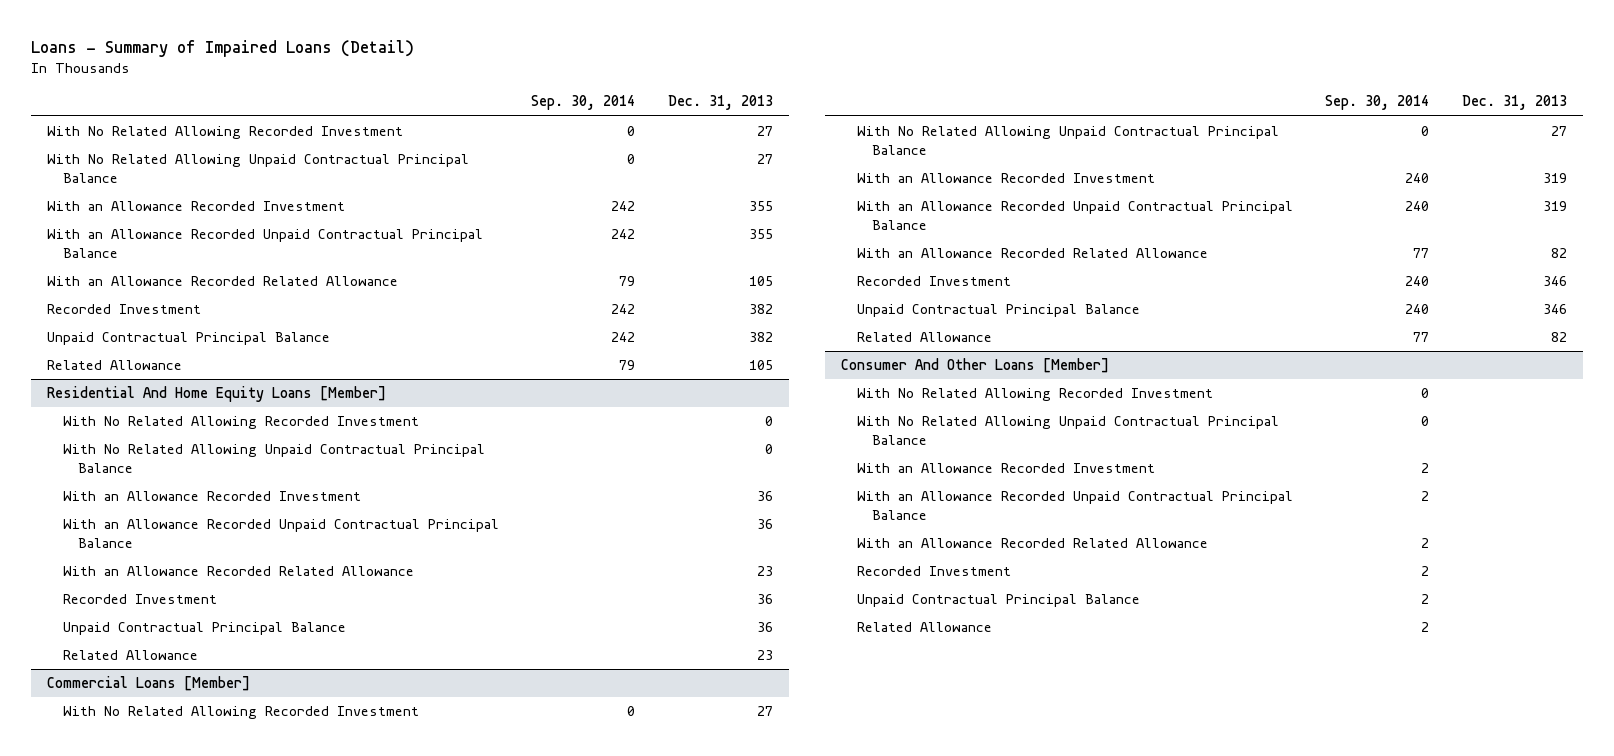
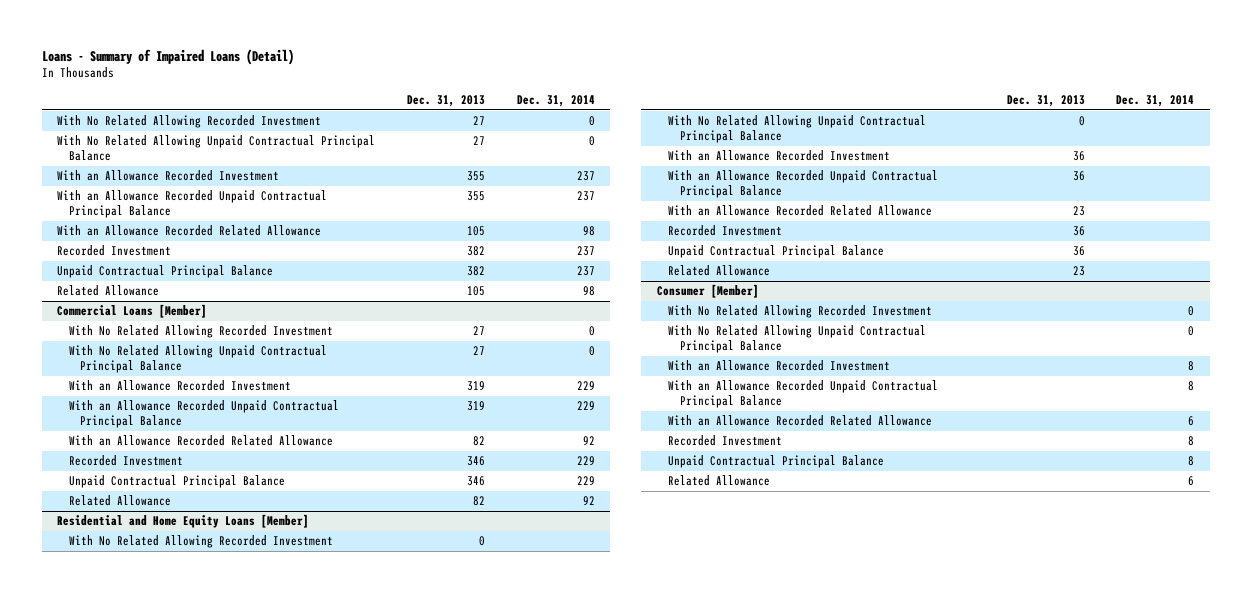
- | Sep. 30, 2014 | Dec. 31, 2013
+ | Dec. 31, 2013 | Dec. 31, 2014
- Residential And Home Equity Loans [Member]
- With No Related Allowing Recorded Investment | | 0
- With No Related Allowing Unpaid Contractual Principal Balance | | 0
- With an Allowance Recorded Investment | | 36
- With an Allowance Recorded Unpaid Contractual Principal Balance | | 36
- With an Allowance Recorded Related Allowance | | 23
- Recorded Investment | | 36
- Unpaid Contractual Principal Balance | | 36
- Related Allowance | | 23
- Consumer And Other Loans [Member]
+ Residential and Home Equity Loans [Member]
+ With No Related Allowing Recorded Investment | 0 |
+ With No Related Allowing Unpaid Contractual Principal Balance | 0 |
+ With an Allowance Recorded Investment | 36 |
+ With an Allowance Recorded Unpaid Contractual Principal Balance | 36 |
+ With an Allowance Recorded Related Allowance | 23 |
+ Recorded Investment | 36 |
+ Unpaid Contractual Principal Balance | 36 |
+ Related Allowance | 23 |
+ Consumer [Member]

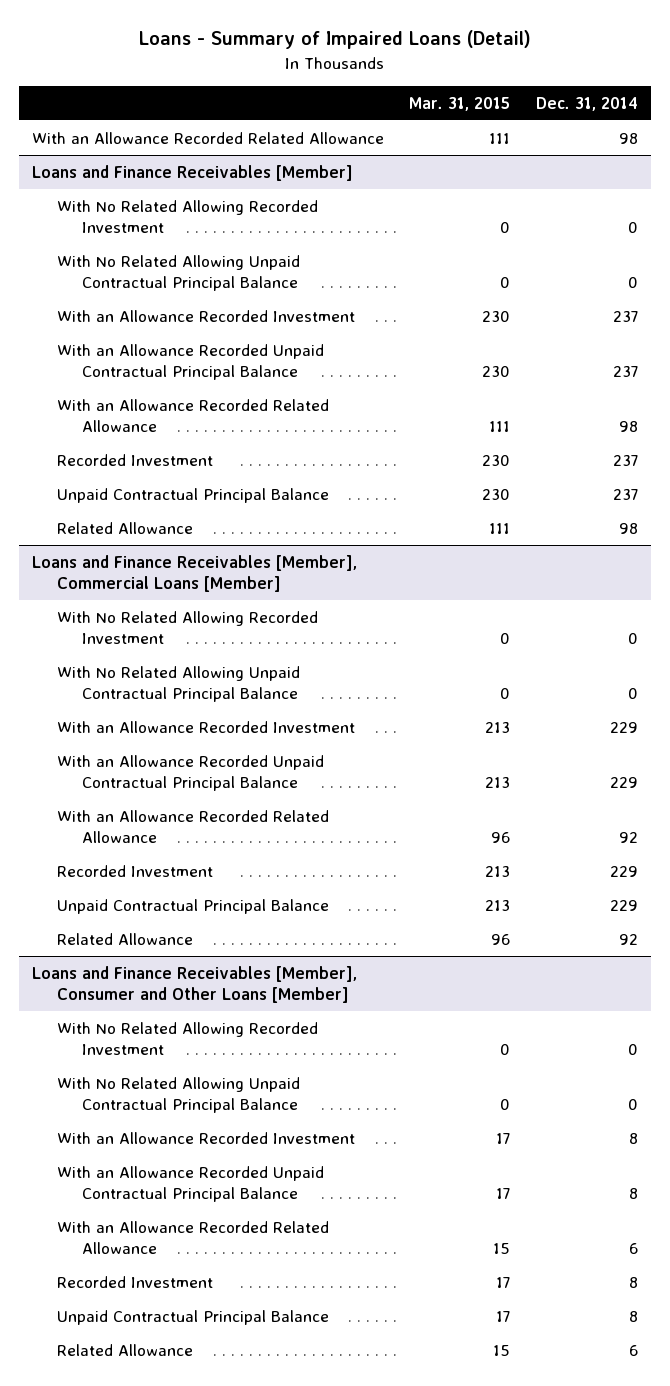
- | Dec. 31, 2013 | Dec. 31, 2014
+ | Mar. 31, 2015 | Dec. 31, 2014
+ With an Allowance Recorded Related Allowance | 111 | 98
+ Loans and Finance Receivables [Member]
- Commercial Loans [Member]
+ Loans and Finance Receivables [Member], Commercial Loans [Member]
- Residential and Home Equity Loans [Member]
- With No Related Allowing Recorded Investment | 0 |
- With No Related Allowing Unpaid Contractual Principal Balance | 0 |
- With an Allowance Recorded Investment | 36 |
- With an Allowance Recorded Unpaid Contractual Principal Balance | 36 |
- With an Allowance Recorded Related Allowance | 23 |
- Recorded Investment | 36 |
- Unpaid Contractual Principal Balance | 36 |
- Related Allowance | 23 |
- Consumer [Member]
+ Loans and Finance Receivables [Member], Consumer and Other Loans [Member]

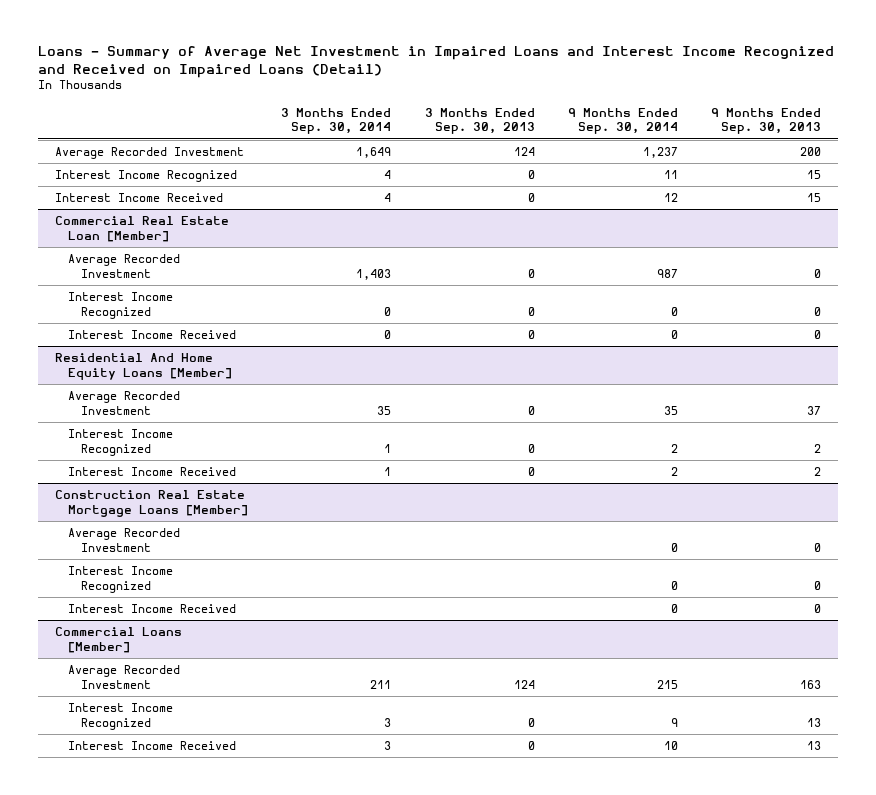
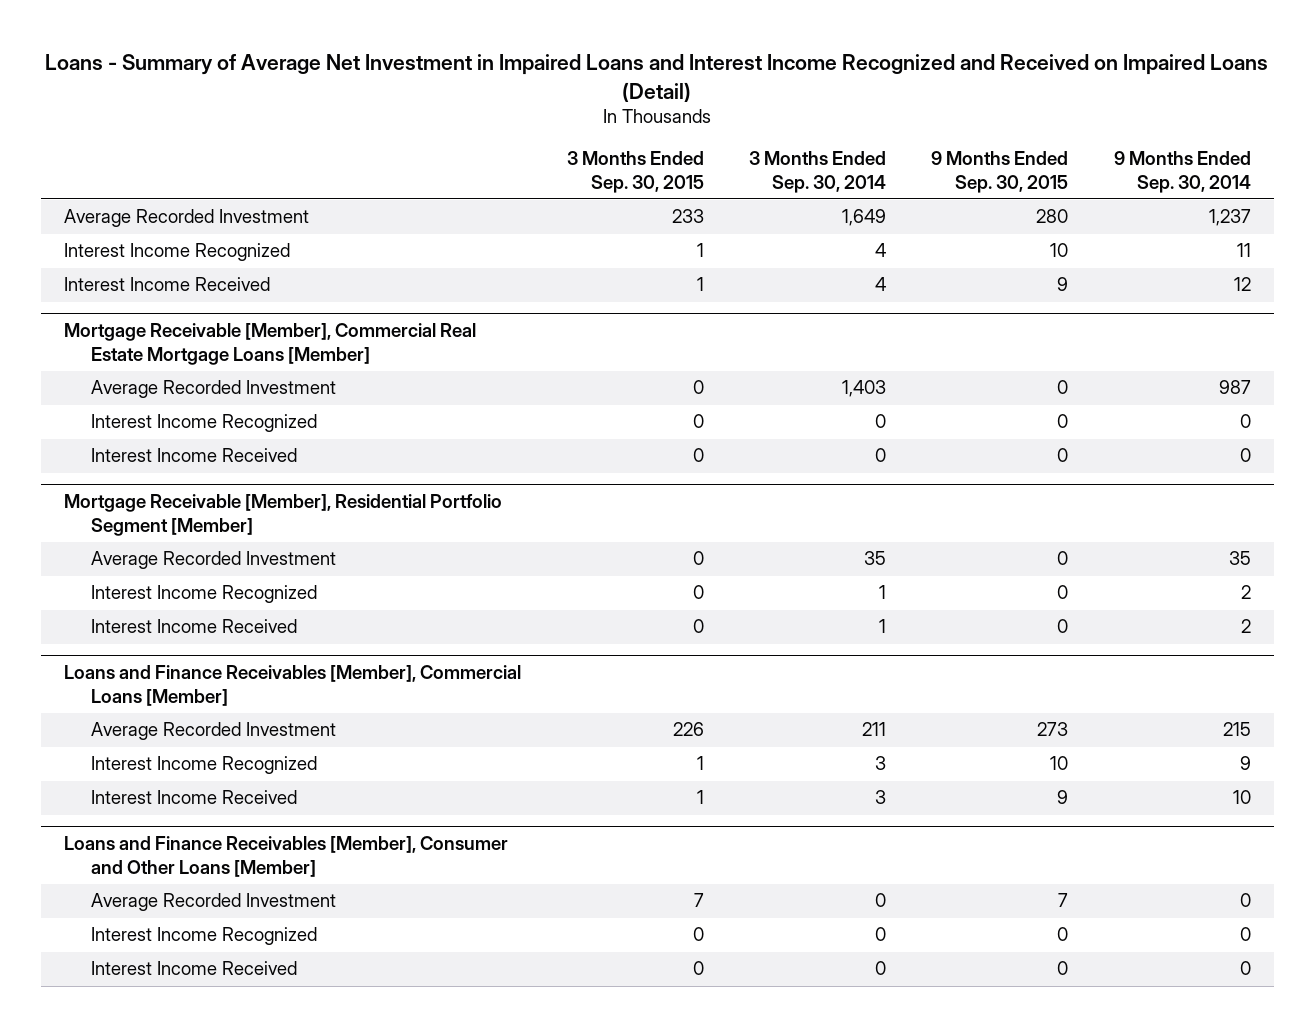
- | 3 Months Ended Sep. 30, 2014 | 3 Months Ended Sep. 30, 2013 | 9 Months Ended Sep. 30, 2014 | 9 Months Ended Sep. 30, 2013
+ | 3 Months Ended Sep. 30, 2015 | 3 Months Ended Sep. 30, 2014 | 9 Months Ended Sep. 30, 2015 | 9 Months Ended Sep. 30, 2014
- Commercial Real Estate Loan [Member]
+ Mortgage Receivable [Member], Commercial Real Estate Mortgage Loans [Member]
- Residential And Home Equity Loans [Member]
+ Mortgage Receivable [Member], Residential Portfolio Segment [Member]
- Construction Real Estate Mortgage Loans [Member]
- Average Recorded Investment | | | 0 | 0
- Interest Income Recognized | | | 0 | 0
- Interest Income Received | | | 0 | 0
- Commercial Loans [Member]
+ Loans and Finance Receivables [Member], Commercial Loans [Member]
+ Loans and Finance Receivables [Member], Consumer and Other Loans [Member]
+ Average Recorded Investment | 7 | 0 | 7 | 0
+ Interest Income Recognized | 0 | 0 | 0 | 0
+ Interest Income Received | 0 | 0 | 0 | 0

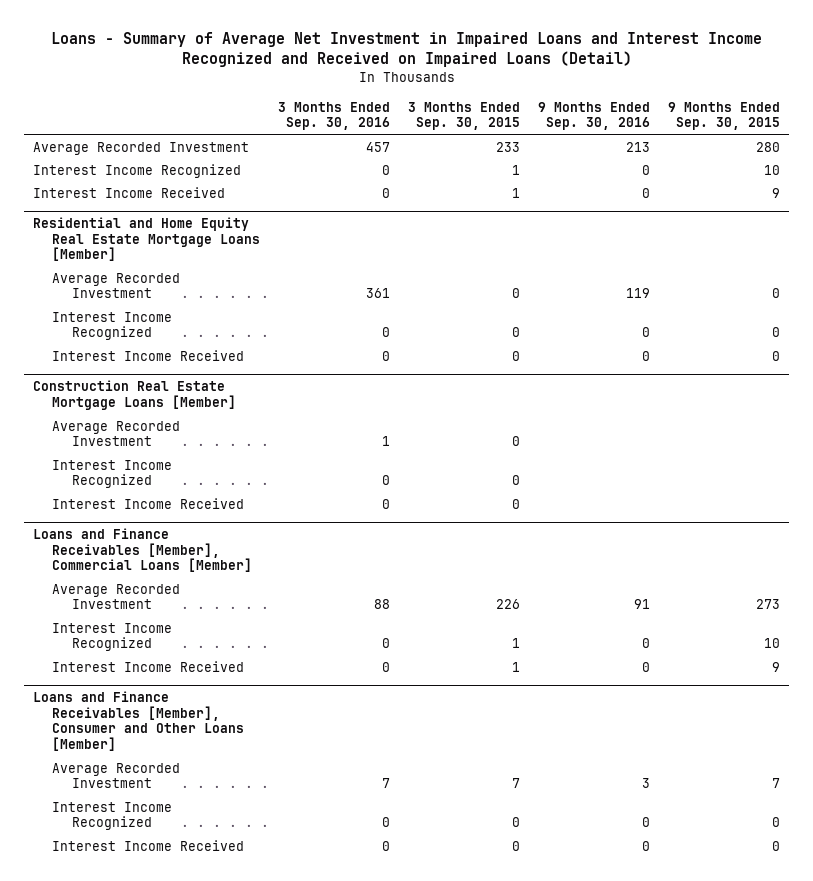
- | 3 Months Ended Sep. 30, 2015 | 3 Months Ended Sep. 30, 2014 | 9 Months Ended Sep. 30, 2015 | 9 Months Ended Sep. 30, 2014
+ | 3 Months Ended Sep. 30, 2016 | 3 Months Ended Sep. 30, 2015 | 9 Months Ended Sep. 30, 2016 | 9 Months Ended Sep. 30, 2015
- Mortgage Receivable [Member], Commercial Real Estate Mortgage Loans [Member]
- Average Recorded Investment | 0 | 1,403 | 0 | 987
- Interest Income Recognized | 0 | 0 | 0 | 0
- Interest Income Received | 0 | 0 | 0 | 0
- Mortgage Receivable [Member], Residential Portfolio Segment [Member]
+ Residential and Home Equity Real Estate Mortgage Loans [Member]
+ Construction Real Estate Mortgage Loans [Member]
+ Average Recorded Investment | 1 | 0 | |
+ Interest Income Recognized | 0 | 0 | |
+ Interest Income Received | 0 | 0 | |

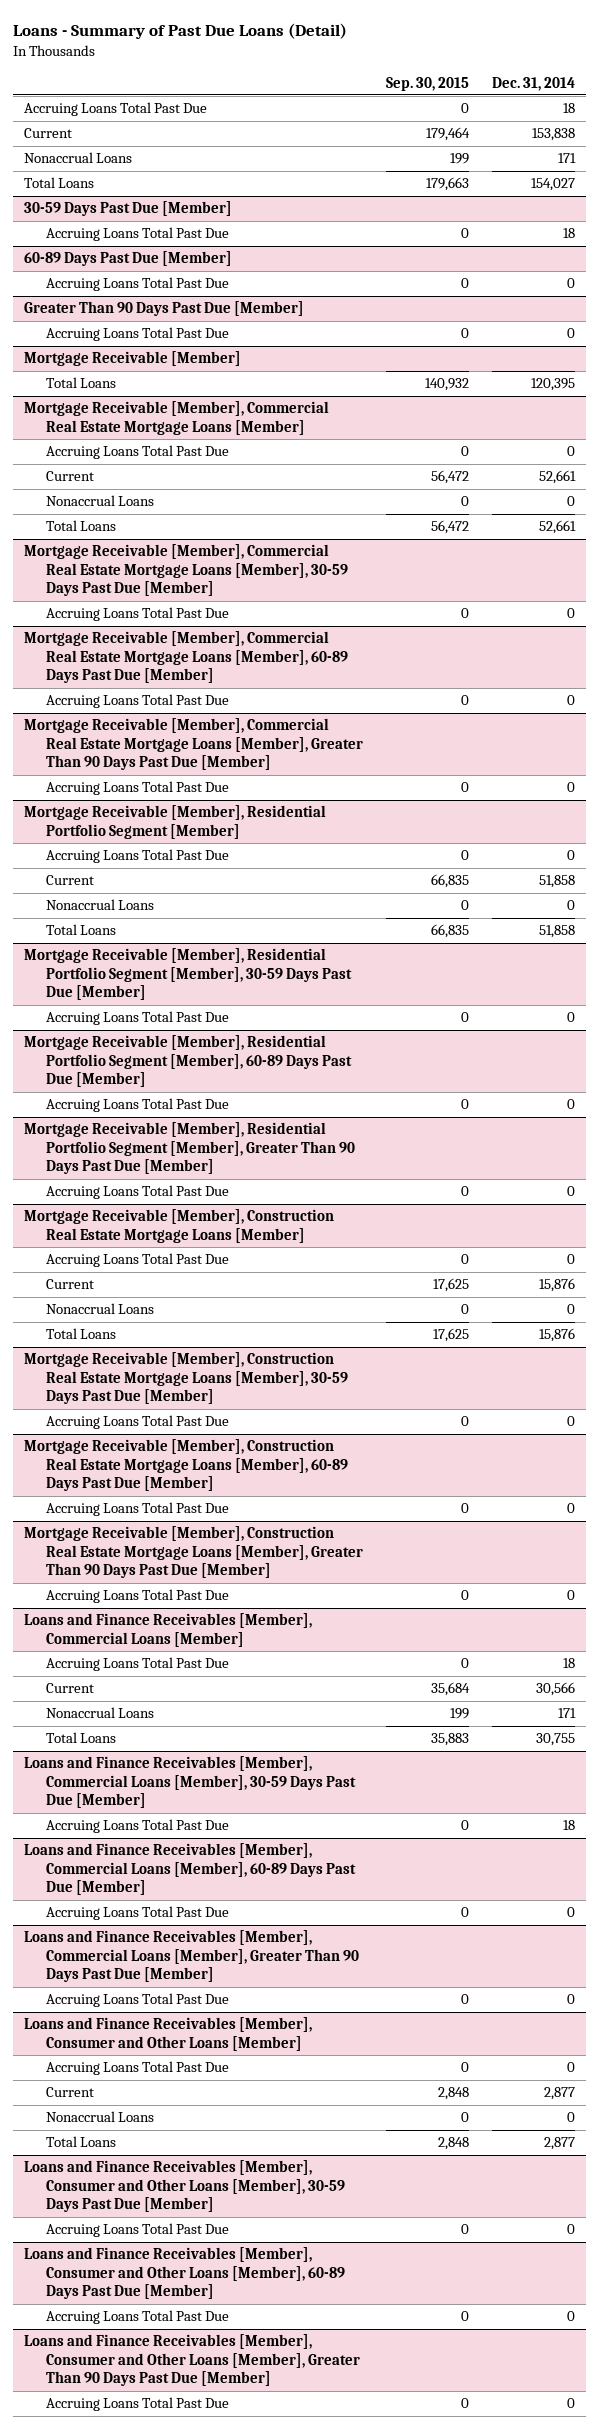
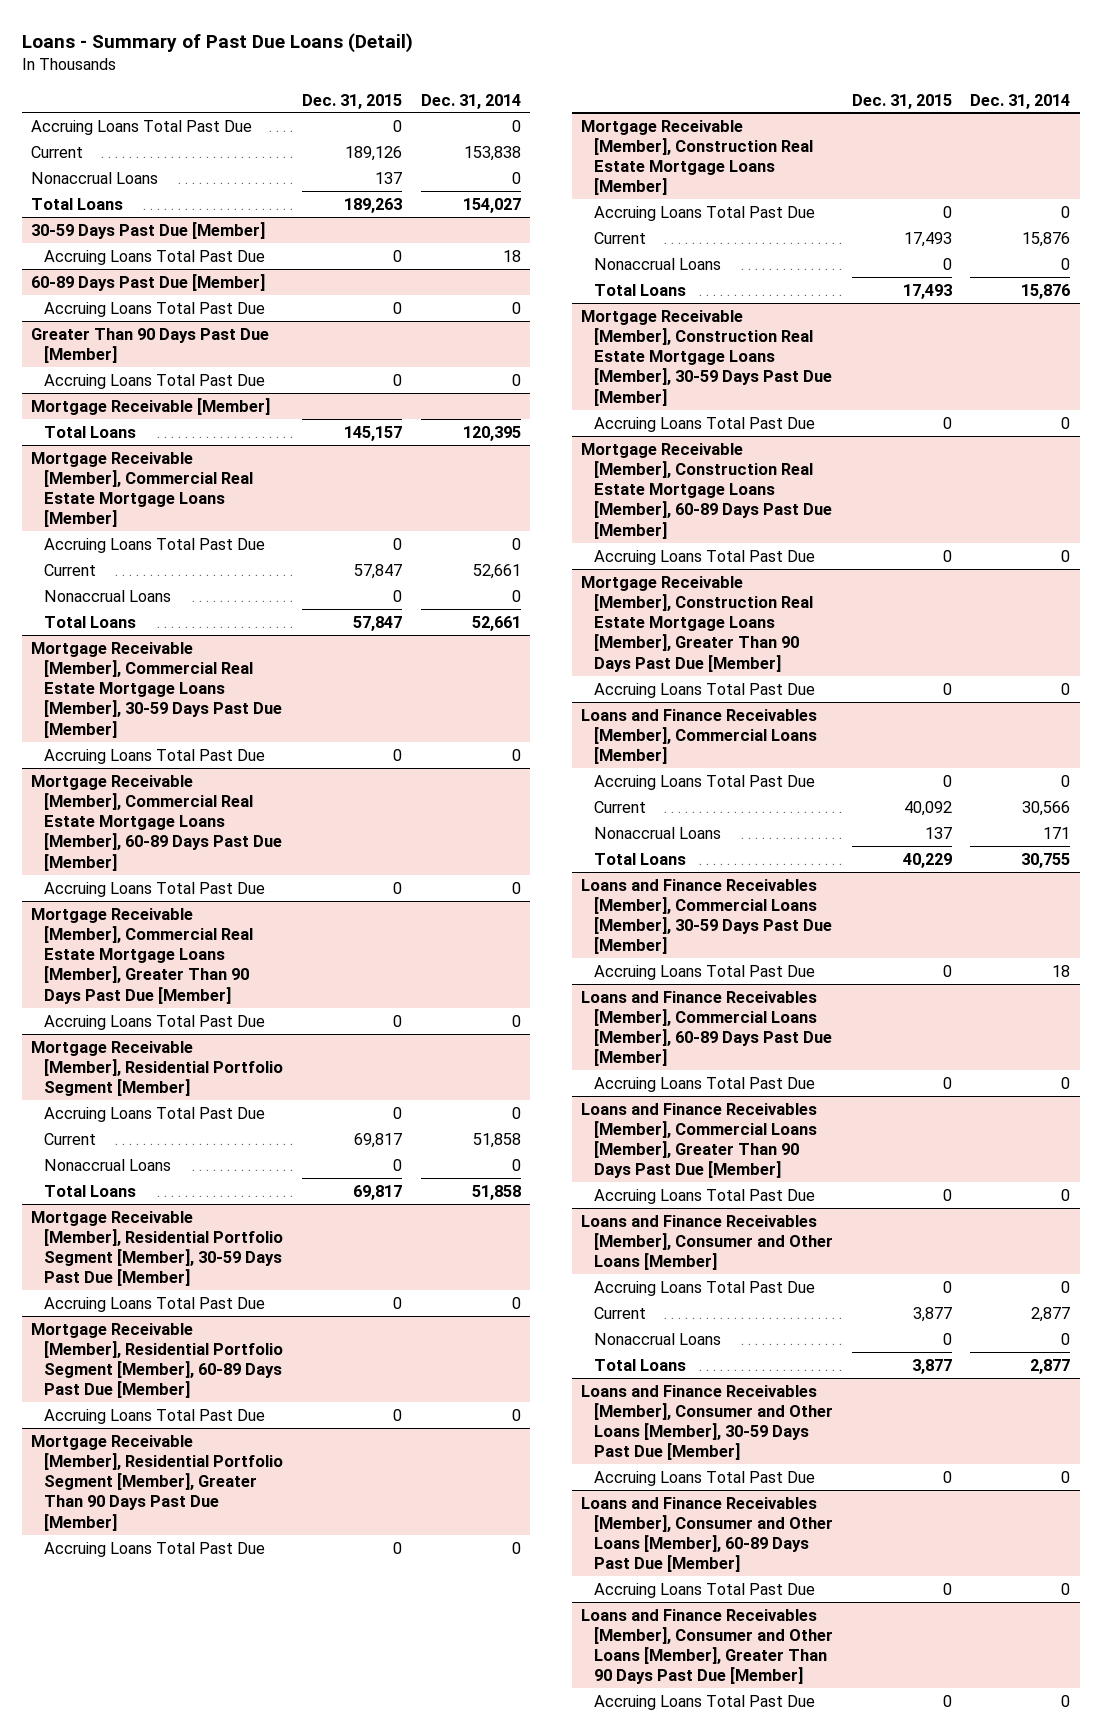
- | Sep. 30, 2015 | Dec. 31, 2014
+ | Dec. 31, 2015 | Dec. 31, 2014
- Accruing Loans Total Past Due | 0 | 18
+ Accruing Loans Total Past Due | 0 | 0
- Nonaccrual Loans | 199 | 171
+ Nonaccrual Loans | 137 | 0
@ Loans and Finance Receivables [Member], Commercial Loans [Member]
- Accruing Loans Total Past Due | 0 | 18
+ Accruing Loans Total Past Due | 0 | 0

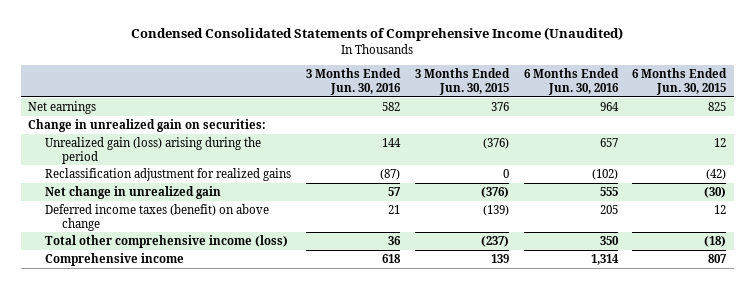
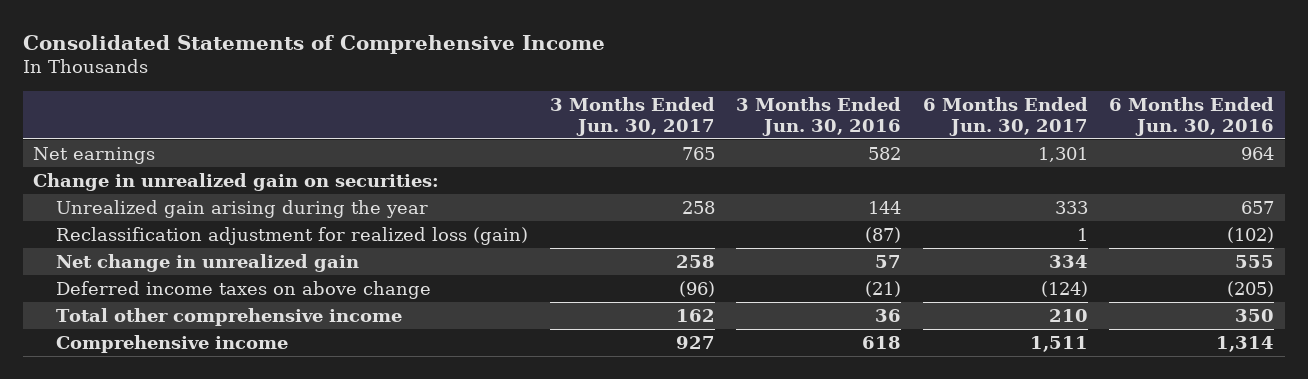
- Condensed Consolidated Statements of Comprehensive Income (Unaudited)
+ Consolidated Statements of Comprehensive Income
- | 3 Months Ended Jun. 30, 2016 | 3 Months Ended Jun. 30, 2015 | 6 Months Ended Jun. 30, 2016 | 6 Months Ended Jun. 30, 2015
+ | 3 Months Ended Jun. 30, 2017 | 3 Months Ended Jun. 30, 2016 | 6 Months Ended Jun. 30, 2017 | 6 Months Ended Jun. 30, 2016
- Unrealized gain (loss) arising during the period | 144 | (376) | 657 | 12
- Reclassification adjustment for realized gains | (87) | 0 | (102) | (42)
+ Unrealized gain arising during the year | 258 | 144 | 333 | 657
+ Reclassification adjustment for realized loss (gain) | | (87) | 1 | (102)
- Deferred income taxes (benefit) on above change | 21 | (139) | 205 | 12
- Total other comprehensive income (loss) | 36 | (237) | 350 | (18)
+ Deferred income taxes on above change | (96) | (21) | (124) | (205)
+ Total other comprehensive income | 162 | 36 | 210 | 350

